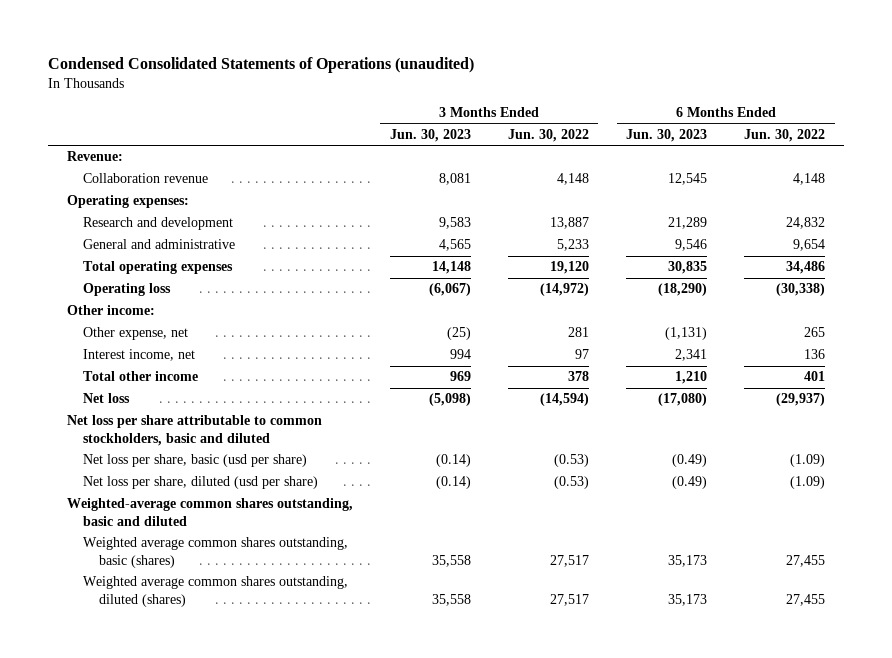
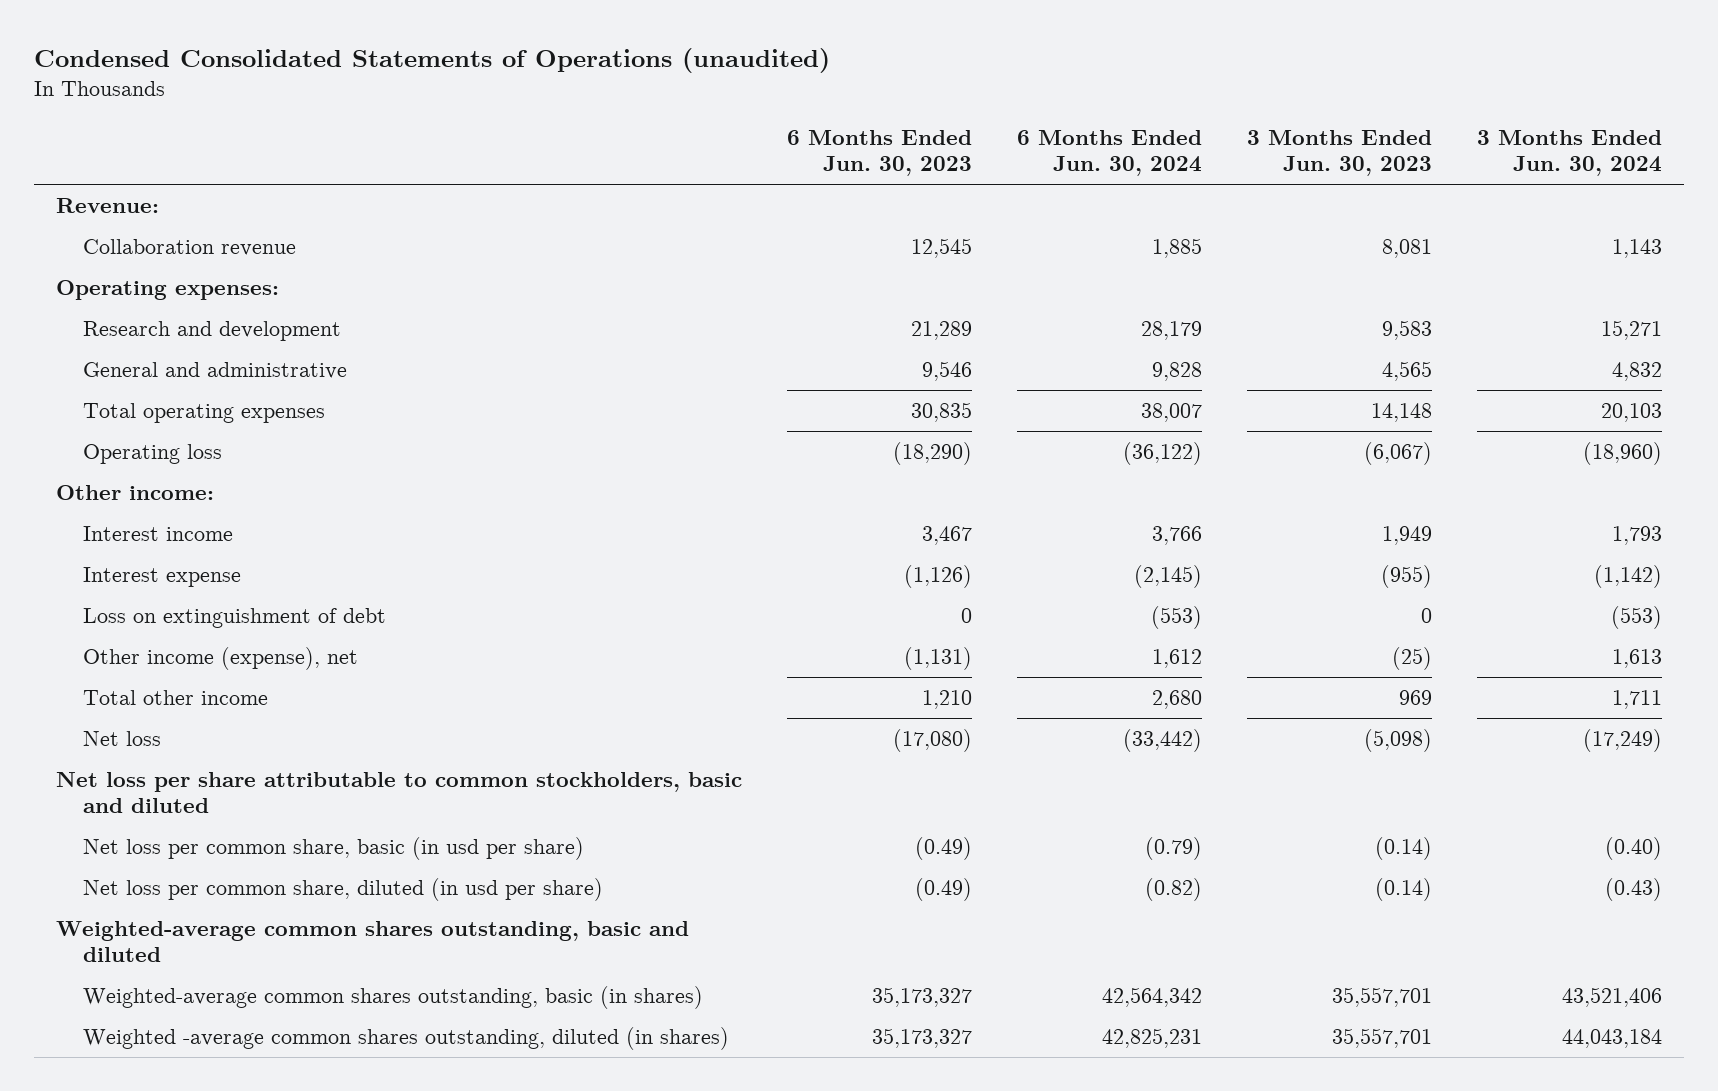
- | 3 Months Ended Jun. 30, 2023 | 3 Months Ended Jun. 30, 2022 | 6 Months Ended Jun. 30, 2023 | 6 Months Ended Jun. 30, 2022
+ | 6 Months Ended Jun. 30, 2023 | 6 Months Ended Jun. 30, 2024 | 3 Months Ended Jun. 30, 2023 | 3 Months Ended Jun. 30, 2024
- Other expense, net | (25) | 281 | (1,131) | 265
- Interest income, net | 994 | 97 | 2,341 | 136
+ Interest income | 3,467 | 3,766 | 1,949 | 1,793
+ Interest expense | (1,126) | (2,145) | (955) | (1,142)
+ Loss on extinguishment of debt | 0 | (553) | 0 | (553)
+ Other income (expense), net | (1,131) | 1,612 | (25) | 1,613
- Net loss per share, basic (usd per share) | (0.14) | (0.53) | (0.49) | (1.09)
- Net loss per share, diluted (usd per share) | (0.14) | (0.53) | (0.49) | (1.09)
+ Net loss per common share, basic (in usd per share) | (0.49) | (0.79) | (0.14) | (0.40)
+ Net loss per common share, diluted (in usd per share) | (0.49) | (0.82) | (0.14) | (0.43)
- Weighted average common shares outstanding, basic (shares) | 35,558 | 27,517 | 35,173 | 27,455
- Weighted average common shares outstanding, diluted (shares) | 35,558 | 27,517 | 35,173 | 27,455
+ Weighted-average common shares outstanding, basic (in shares) | 35,173,327 | 42,564,342 | 35,557,701 | 43,521,406
+ Weighted -average common shares outstanding, diluted (in shares) | 35,173,327 | 42,825,231 | 35,557,701 | 44,043,184

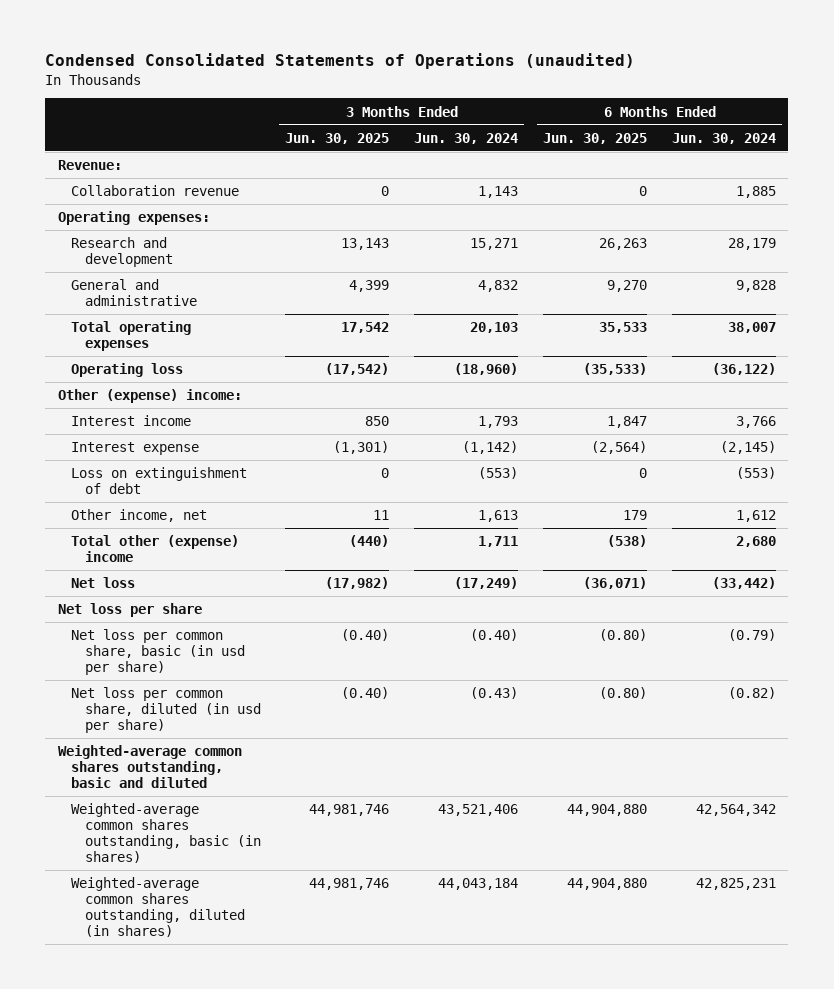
- | 6 Months Ended Jun. 30, 2023 | 6 Months Ended Jun. 30, 2024 | 3 Months Ended Jun. 30, 2023 | 3 Months Ended Jun. 30, 2024
+ | 3 Months Ended Jun. 30, 2025 | 3 Months Ended Jun. 30, 2024 | 6 Months Ended Jun. 30, 2025 | 6 Months Ended Jun. 30, 2024
- Other income:
+ Other (expense) income:
- Other income (expense), net | (1,131) | 1,612 | (25) | 1,613
- Total other income | 1,210 | 2,680 | 969 | 1,711
+ Other income, net | 11 | 1,613 | 179 | 1,612
+ Total other (expense) income | (440) | 1,711 | (538) | 2,680
- Net loss per share attributable to common stockholders, basic and diluted
+ Net loss per share
- Weighted -average common shares outstanding, diluted (in shares) | 35,173,327 | 42,825,231 | 35,557,701 | 44,043,184
+ Weighted-average common shares outstanding, diluted (in shares) | 44,981,746 | 44,043,184 | 44,904,880 | 42,825,231

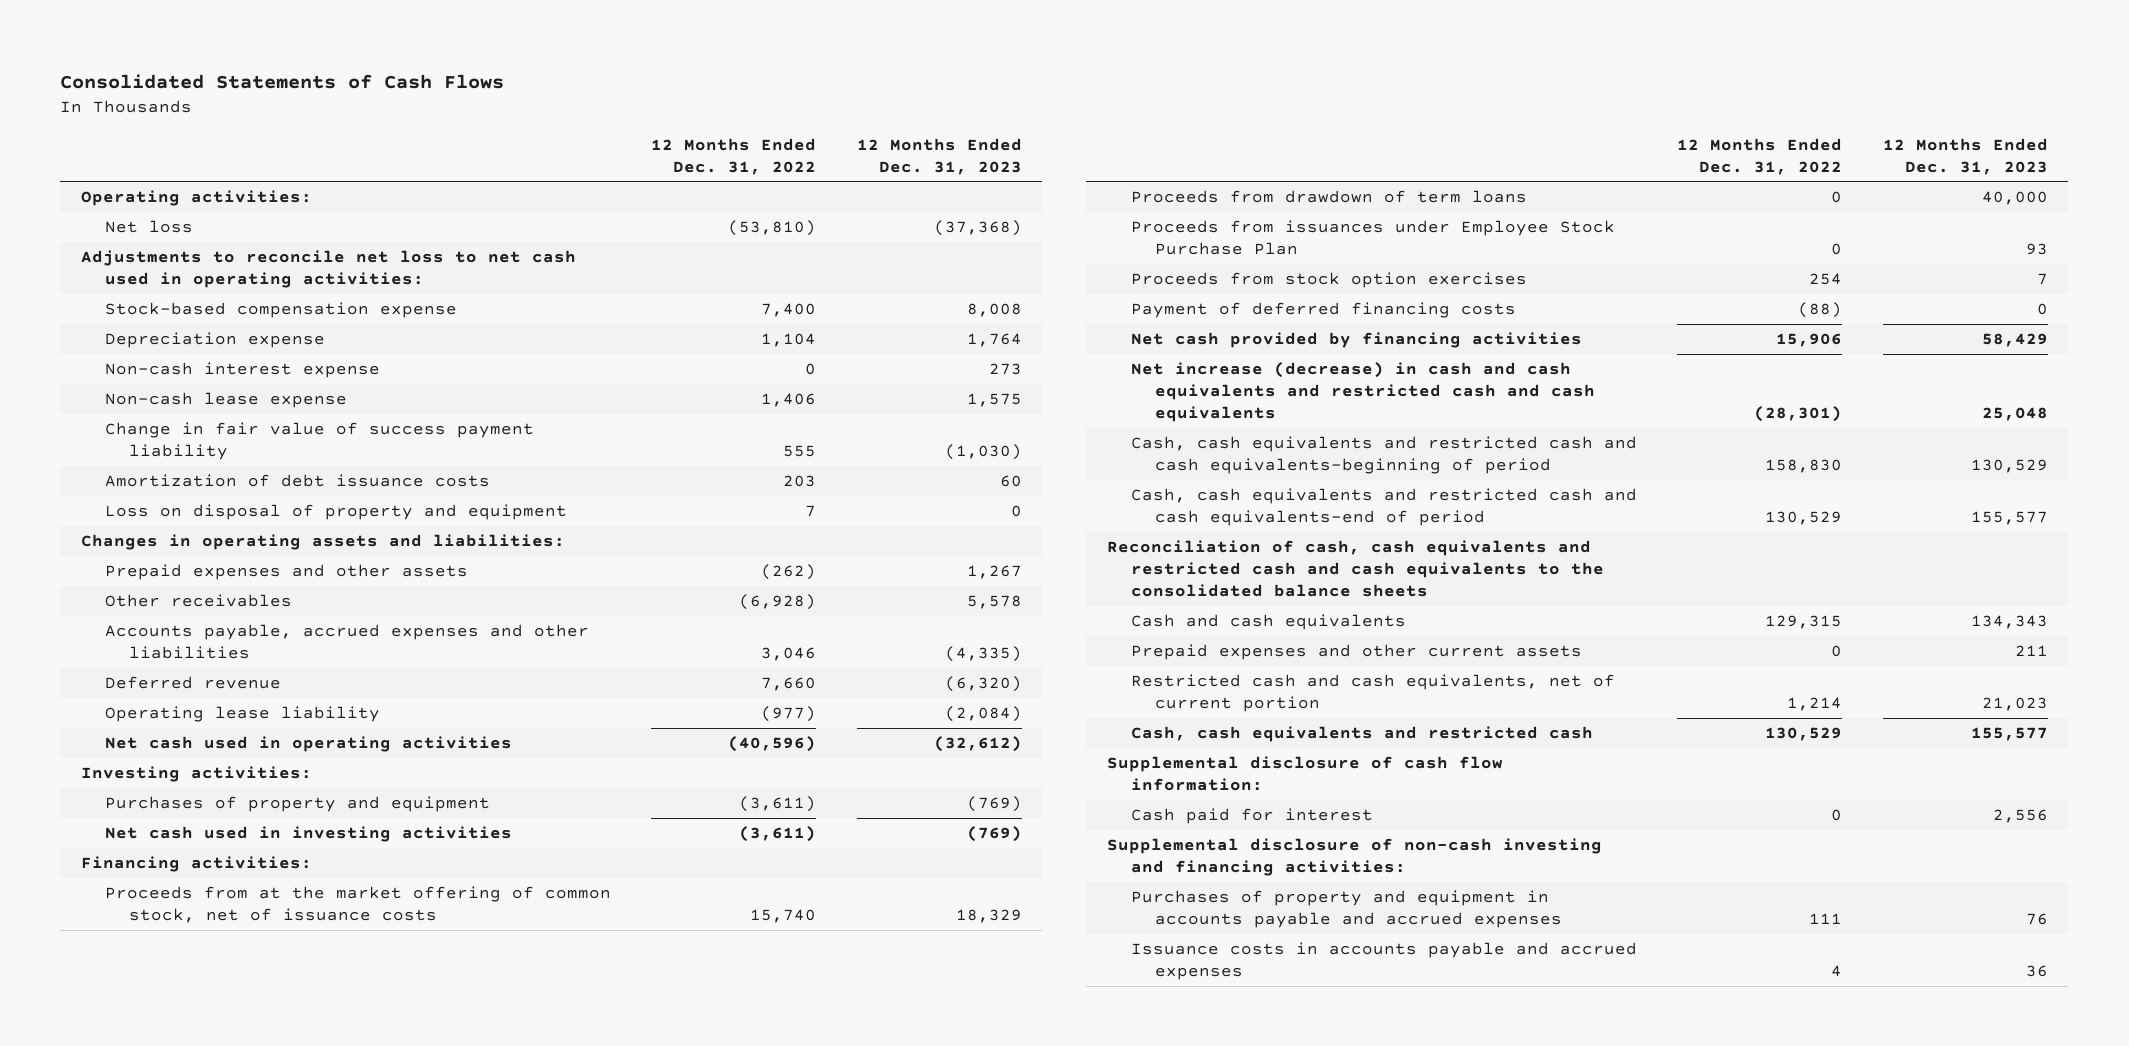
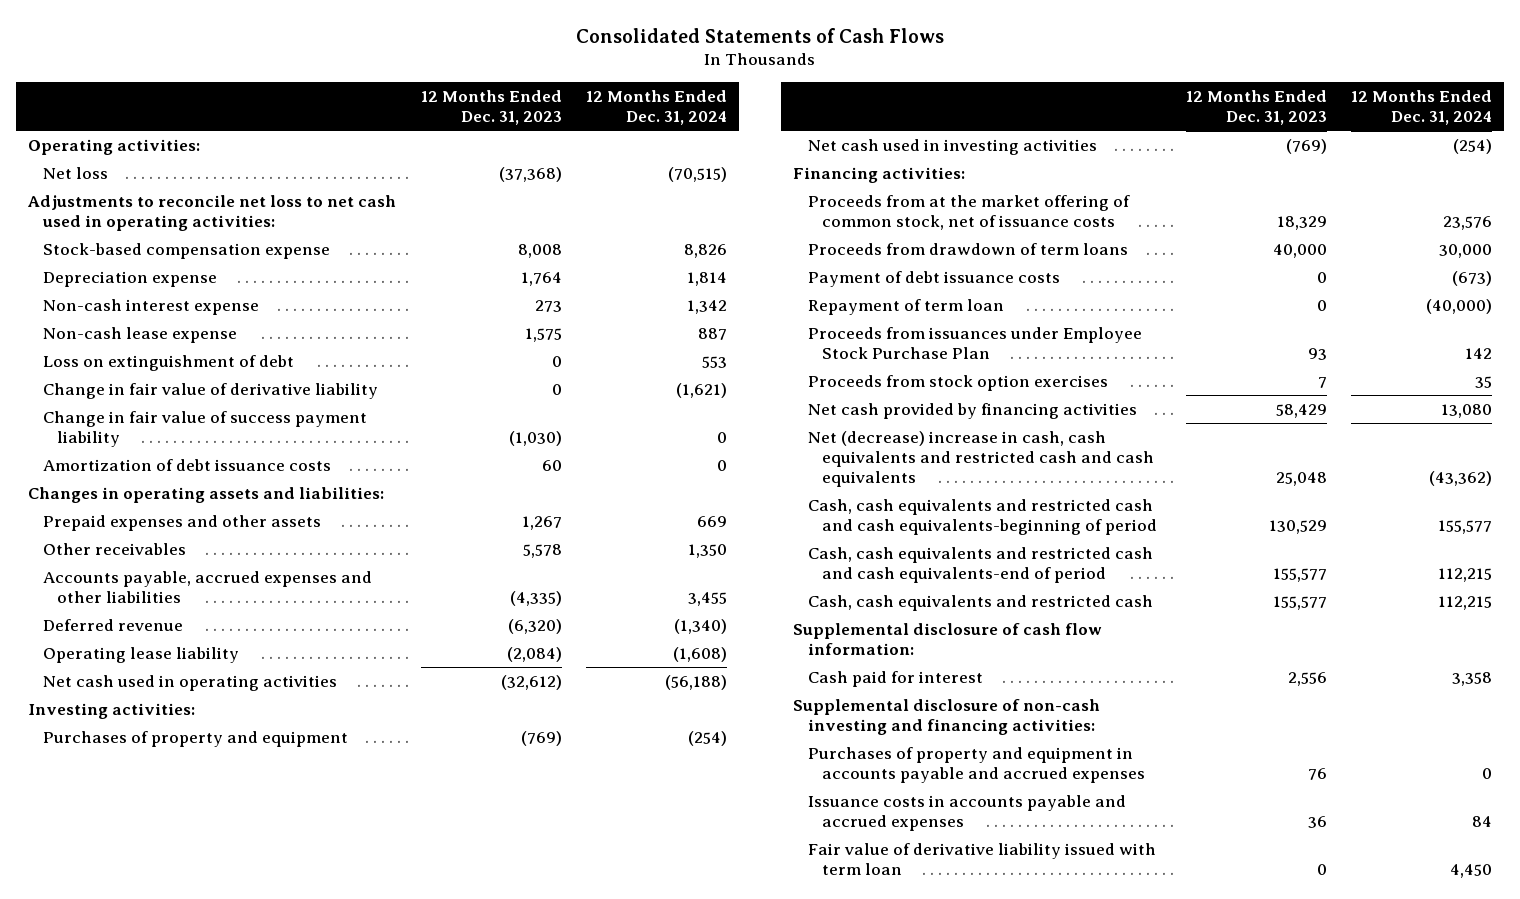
- | 12 Months Ended Dec. 31, 2022 | 12 Months Ended Dec. 31, 2023
+ | 12 Months Ended Dec. 31, 2023 | 12 Months Ended Dec. 31, 2024
+ Loss on extinguishment of debt | 0 | 553
+ Change in fair value of derivative liability | 0 | (1,621)
- Loss on disposal of property and equipment | 7 | 0
+ Payment of debt issuance costs | 0 | (673)
+ Repayment of term loan | 0 | (40,000)
- Payment of deferred financing costs | (88) | 0
- Net increase (decrease) in cash and cash equivalents and restricted cash and cash equivalents | (28,301) | 25,048
+ Net (decrease) increase in cash, cash equivalents and restricted cash and cash equivalents | 25,048 | (43,362)
- Reconciliation of cash, cash equivalents and restricted cash and cash equivalents to the consolidated balance sheets
- Cash and cash equivalents | 129,315 | 134,343
- Prepaid expenses and other current assets | 0 | 211
- Restricted cash and cash equivalents, net of current portion | 1,214 | 21,023
+ Fair value of derivative liability issued with term loan | 0 | 4,450

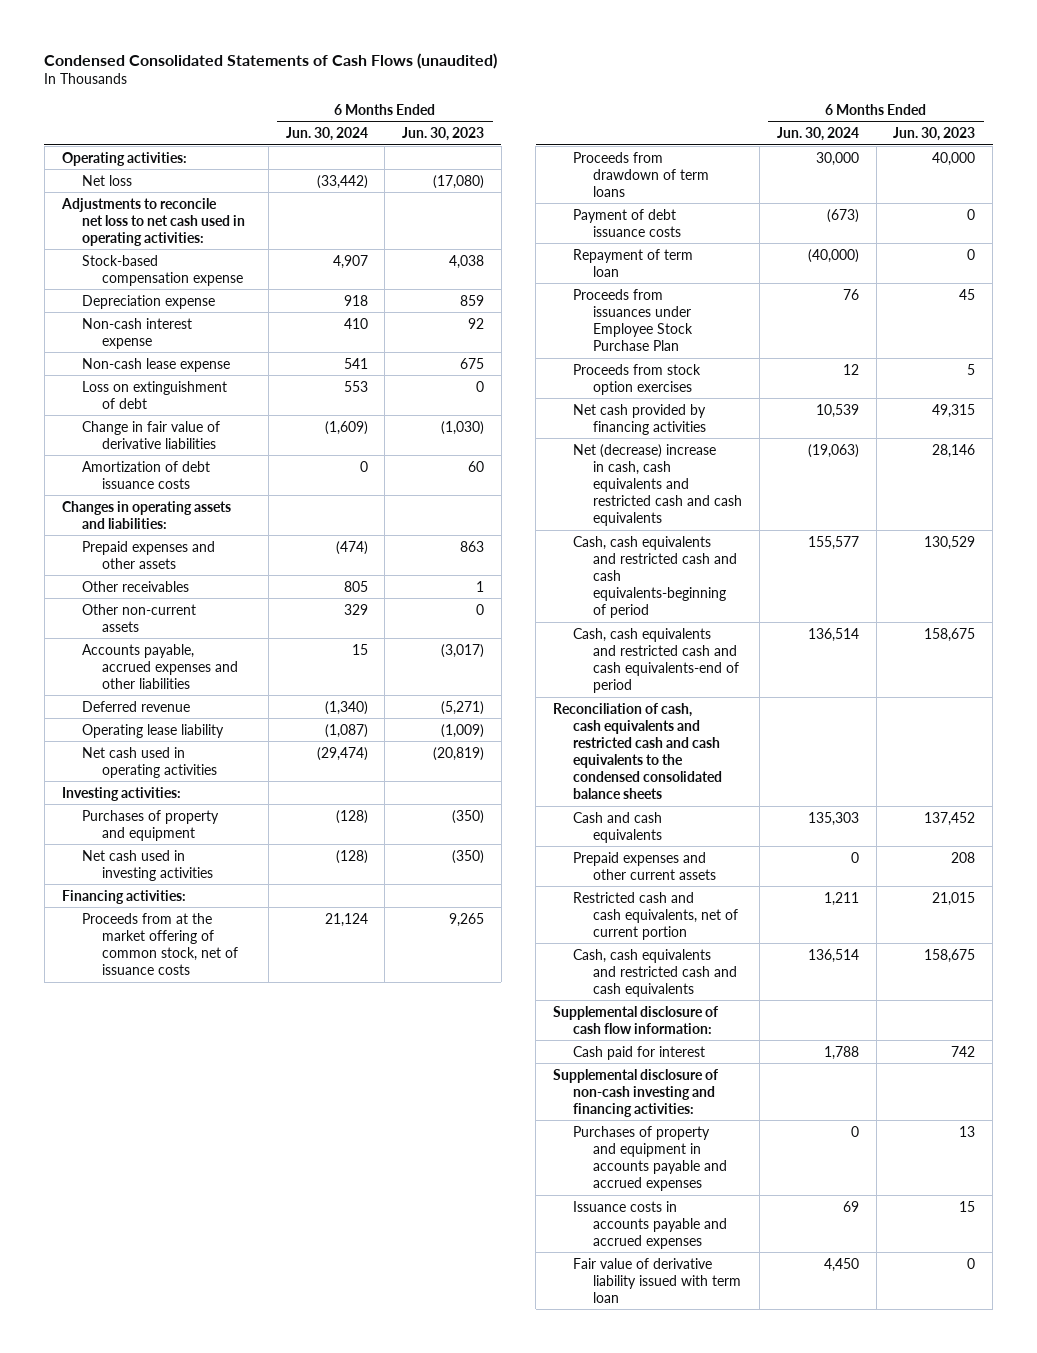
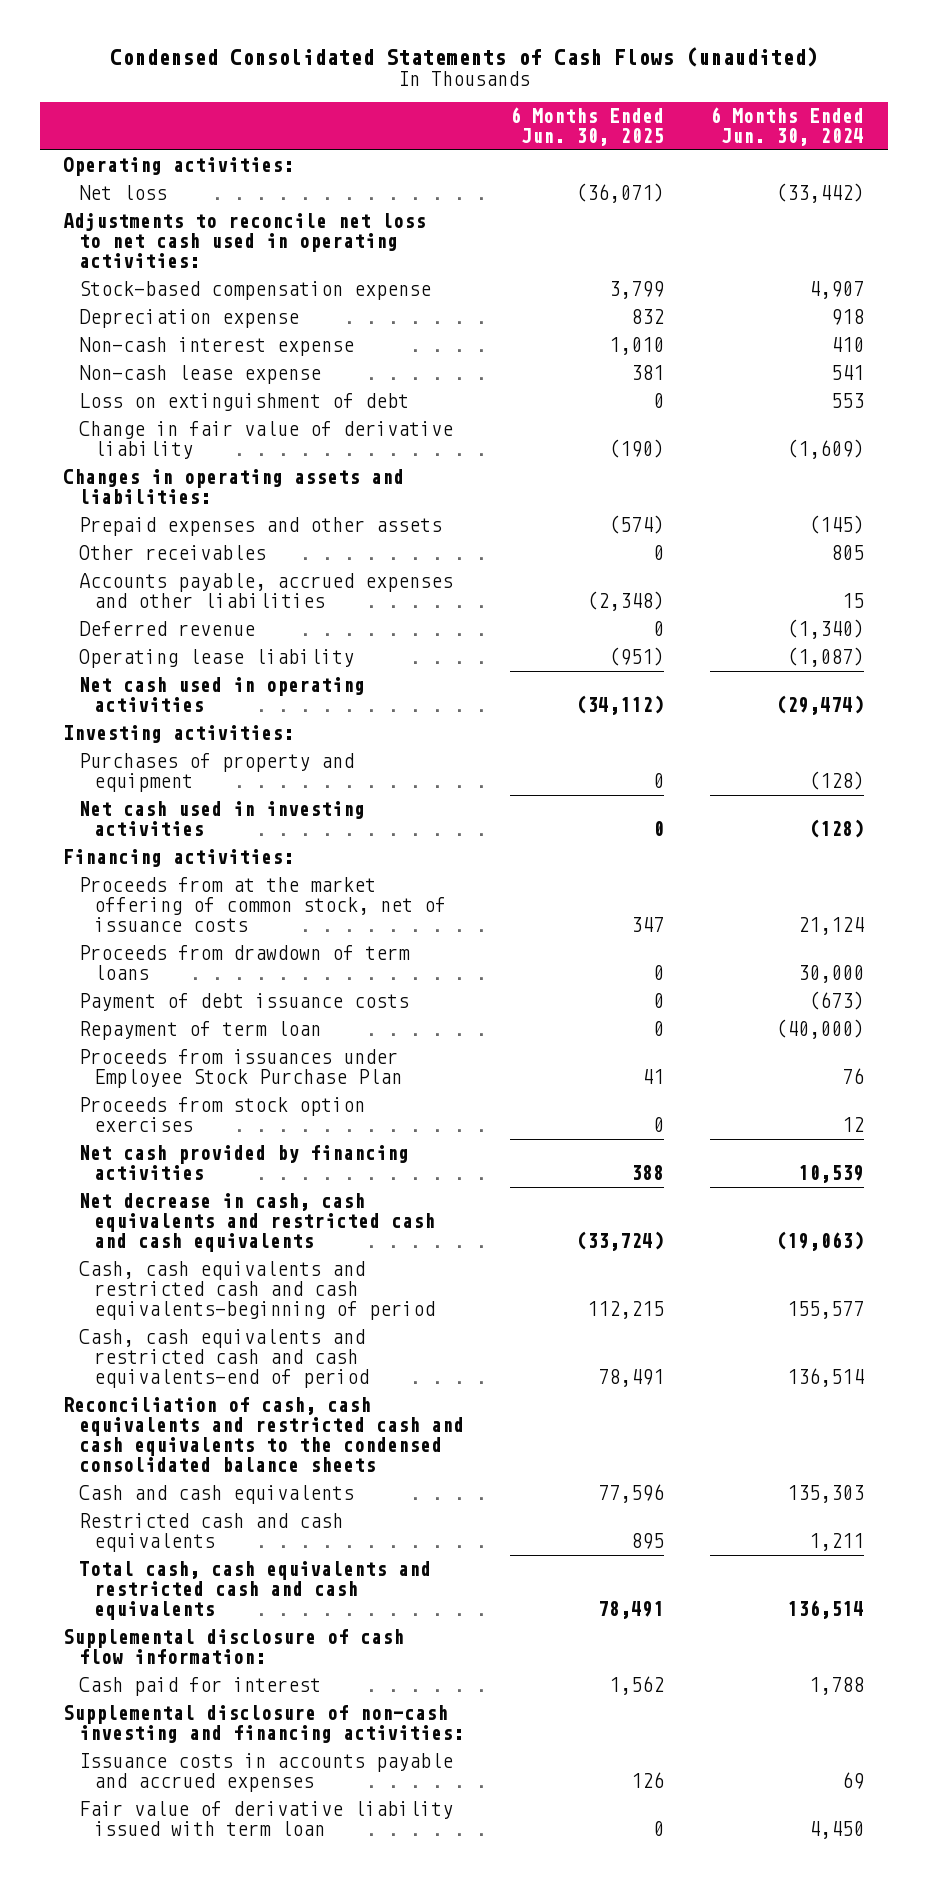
- | 6 Months Ended Jun. 30, 2024 | 6 Months Ended Jun. 30, 2023
+ | 6 Months Ended Jun. 30, 2025 | 6 Months Ended Jun. 30, 2024
- Change in fair value of derivative liabilities | (1,609) | (1,030)
- Amortization of debt issuance costs | 0 | 60
+ Change in fair value of derivative liability | (190) | (1,609)
- Prepaid expenses and other assets | (474) | 863
+ Prepaid expenses and other assets | (574) | (145)
- Other non-current assets | 329 | 0
- Net (decrease) increase in cash, cash equivalents and restricted cash and cash equivalents | (19,063) | 28,146
+ Net decrease in cash, cash equivalents and restricted cash and cash equivalents | (33,724) | (19,063)
- Prepaid expenses and other current assets | 0 | 208
- Restricted cash and cash equivalents, net of current portion | 1,211 | 21,015
- Cash, cash equivalents and restricted cash and cash equivalents | 136,514 | 158,675
+ Restricted cash and cash equivalents | 895 | 1,211
+ Total cash, cash equivalents and restricted cash and cash equivalents | 78,491 | 136,514
- Purchases of property and equipment in accounts payable and accrued expenses | 0 | 13

